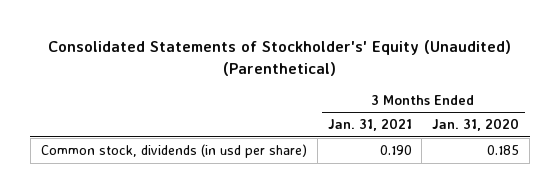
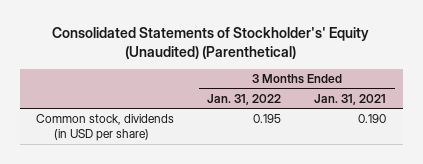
- | 3 Months Ended Jan. 31, 2021 | 3 Months Ended Jan. 31, 2020
+ | 3 Months Ended Jan. 31, 2022 | 3 Months Ended Jan. 31, 2021
- Common stock, dividends (in usd per share) | 0.190 | 0.185
+ Common stock, dividends (in USD per share) | 0.195 | 0.190

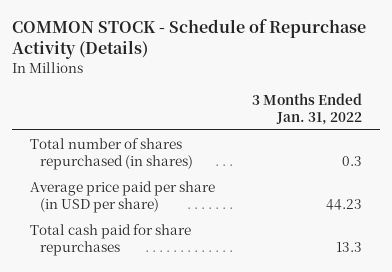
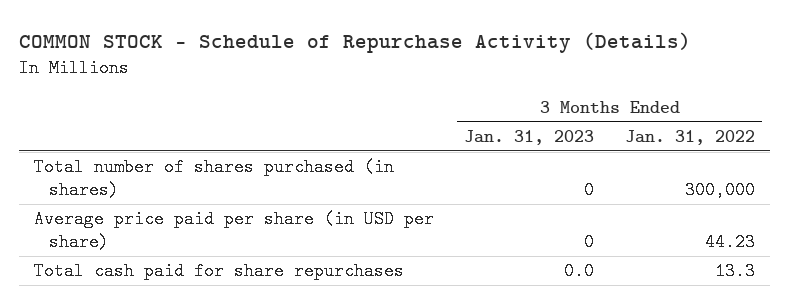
- | 3 Months Ended Jan. 31, 2022
+ | 3 Months Ended Jan. 31, 2023 | 3 Months Ended Jan. 31, 2022
- Total number of shares repurchased (in shares) | 0.3
+ Total number of shares purchased (in shares) | 0 | 300,000

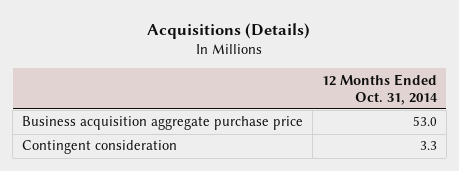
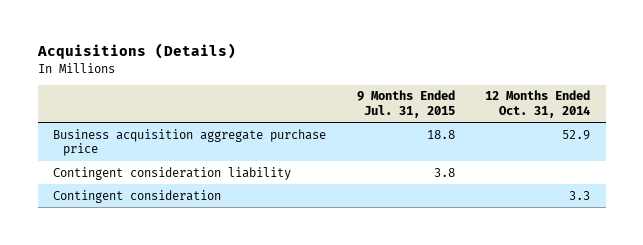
- | 12 Months Ended Oct. 31, 2014
+ | 9 Months Ended Jul. 31, 2015 | 12 Months Ended Oct. 31, 2014
- Business acquisition aggregate purchase price | 53.0
+ Business acquisition aggregate purchase price | 18.8 | 52.9
+ Contingent consideration liability | 3.8 |

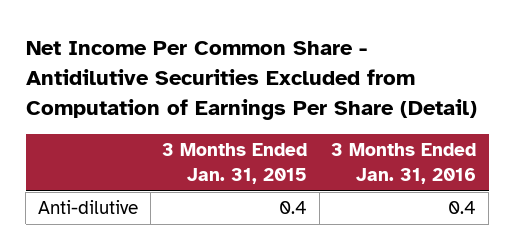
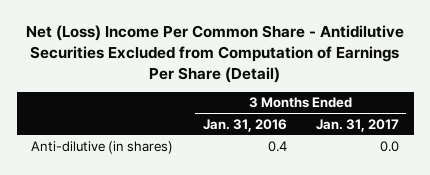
- Net Income Per Common Share - Antidilutive Securities Excluded from Computation of Earnings Per Share (Detail)
+ Net (Loss) Income Per Common Share - Antidilutive Securities Excluded from Computation of Earnings Per Share (Detail)
- | 3 Months Ended Jan. 31, 2015 | 3 Months Ended Jan. 31, 2016
+ | 3 Months Ended Jan. 31, 2016 | 3 Months Ended Jan. 31, 2017
- Anti-dilutive | 0.4 | 0.4
+ Anti-dilutive (in shares) | 0.4 | 0.0

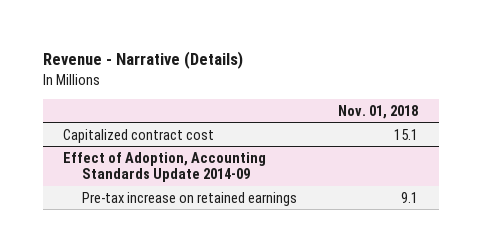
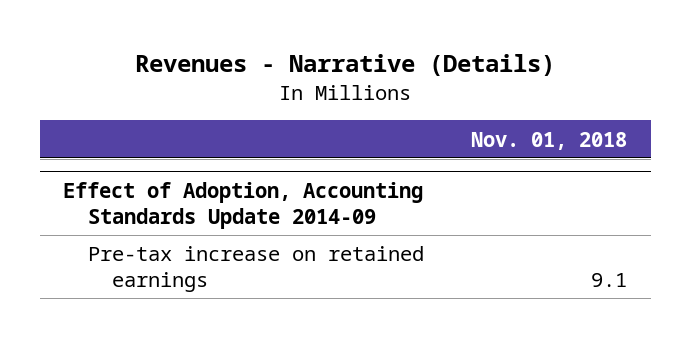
- Revenue - Narrative (Details)
+ Revenues - Narrative (Details)
- Capitalized contract cost | 15.1

